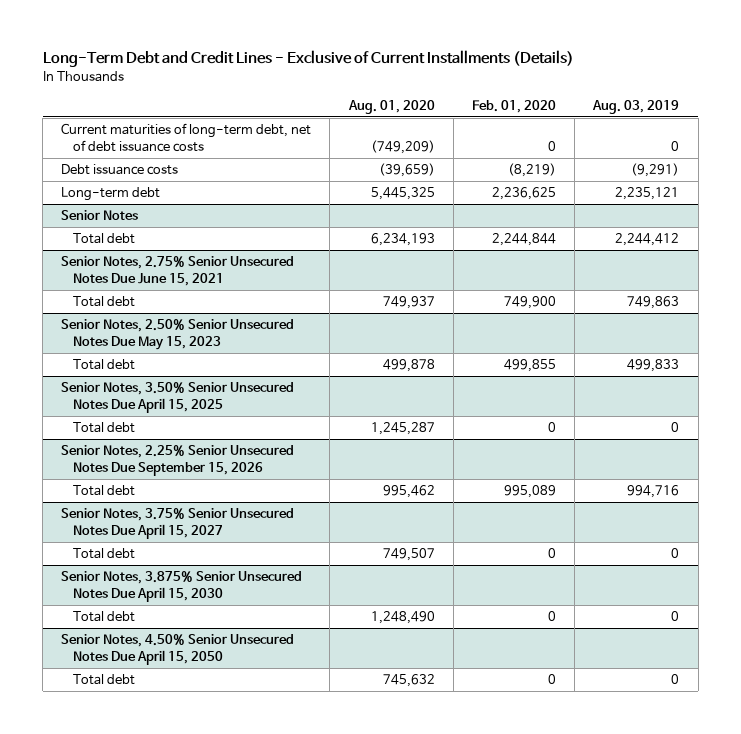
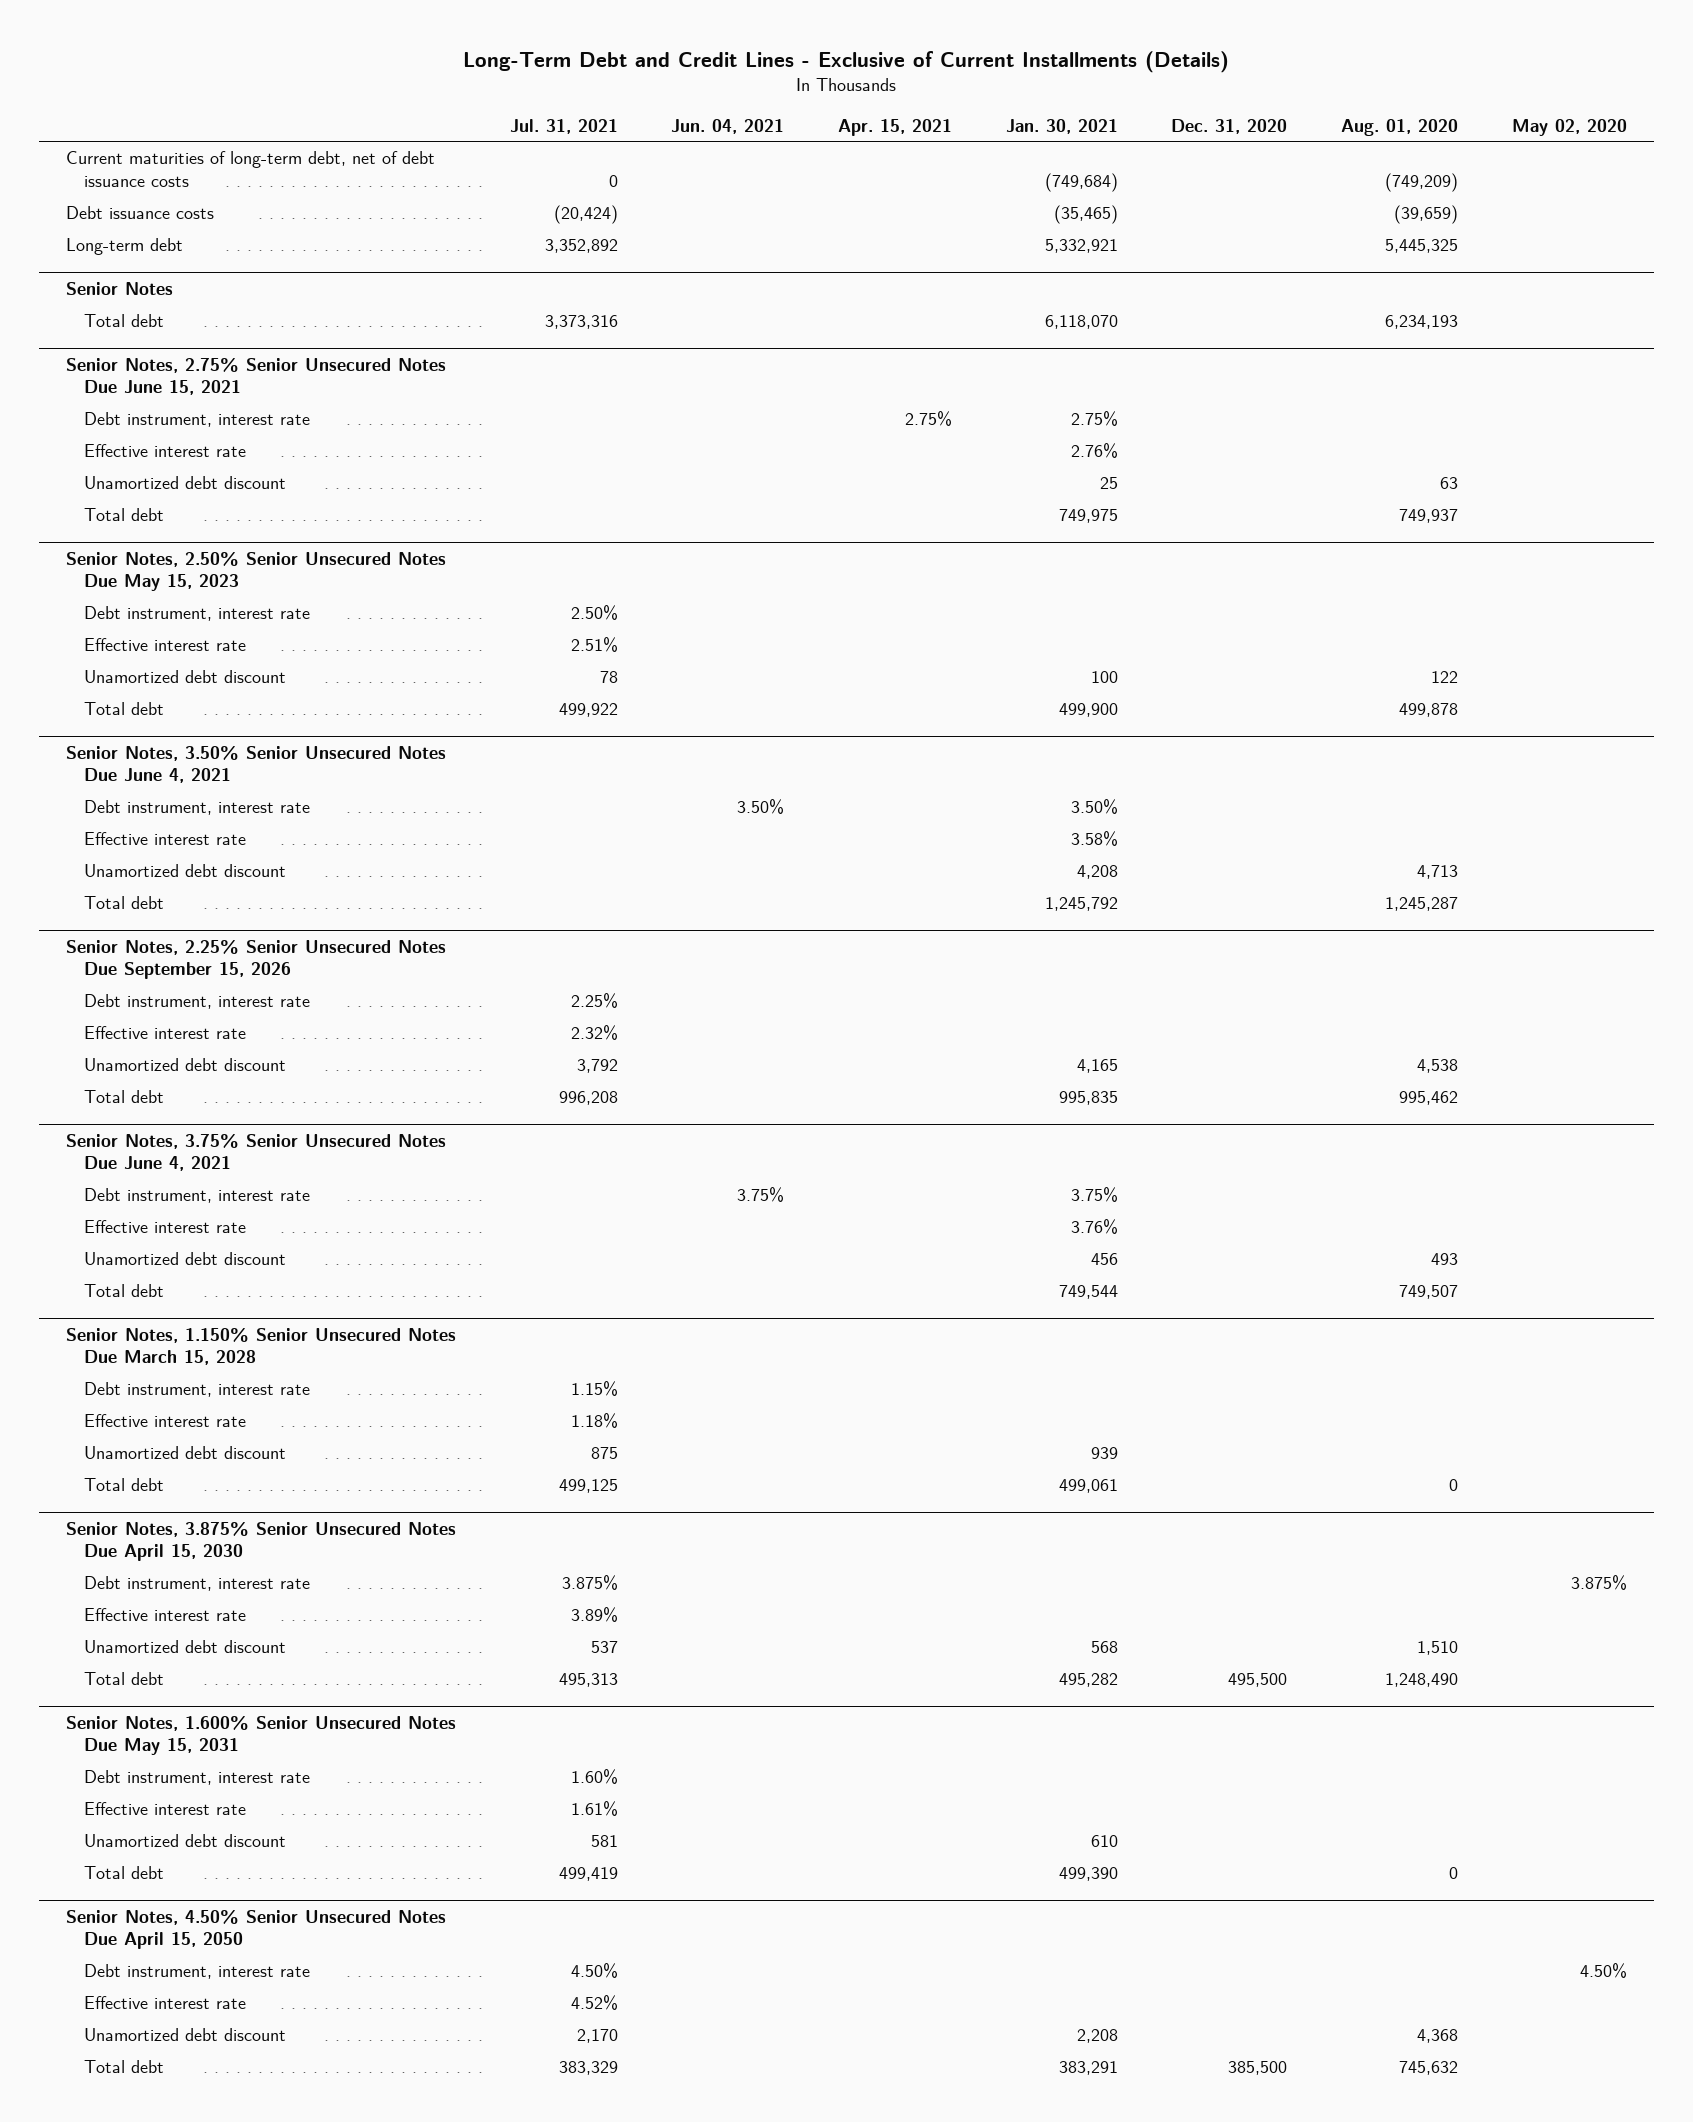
- | Aug. 01, 2020 | Feb. 01, 2020 | Aug. 03, 2019
+ | Jul. 31, 2021 | Jun. 04, 2021 | Apr. 15, 2021 | Jan. 30, 2021 | Dec. 31, 2020 | Aug. 01, 2020 | May 02, 2020
@ Senior Notes, 2.75% Senior Unsecured Notes Due June 15, 2021
+ Debt instrument, interest rate | | | 2.75% | 2.75% | | |
+ Effective interest rate | | | | 2.76% | | |
+ Unamortized debt discount | | | | 25 | | 63 |
@ Senior Notes, 2.50% Senior Unsecured Notes Due May 15, 2023
+ Debt instrument, interest rate | 2.50% | | | | | |
+ Effective interest rate | 2.51% | | | | | |
+ Unamortized debt discount | 78 | | | 100 | | 122 |
- Senior Notes, 3.50% Senior Unsecured Notes Due April 15, 2025
+ Senior Notes, 3.50% Senior Unsecured Notes Due June 4, 2021
+ Debt instrument, interest rate | | 3.50% | | 3.50% | | |
+ Effective interest rate | | | | 3.58% | | |
+ Unamortized debt discount | | | | 4,208 | | 4,713 |
@ Senior Notes, 2.25% Senior Unsecured Notes Due September 15, 2026
+ Debt instrument, interest rate | 2.25% | | | | | |
+ Effective interest rate | 2.32% | | | | | |
+ Unamortized debt discount | 3,792 | | | 4,165 | | 4,538 |
- Senior Notes, 3.75% Senior Unsecured Notes Due April 15, 2027
+ Senior Notes, 3.75% Senior Unsecured Notes Due June 4, 2021
+ Debt instrument, interest rate | | 3.75% | | 3.75% | | |
+ Effective interest rate | | | | 3.76% | | |
+ Unamortized debt discount | | | | 456 | | 493 |
+ Senior Notes, 1.150% Senior Unsecured Notes Due March 15, 2028
+ Debt instrument, interest rate | 1.15% | | | | | |
+ Effective interest rate | 1.18% | | | | | |
+ Unamortized debt discount | 875 | | | 939 | | |
+ Total debt | 499,125 | | | 499,061 | | 0 |
@ Senior Notes, 3.875% Senior Unsecured Notes Due April 15, 2030
+ Debt instrument, interest rate | 3.875% | | | | | | 3.875%
+ Effective interest rate | 3.89% | | | | | |
+ Unamortized debt discount | 537 | | | 568 | | 1,510 |
+ Senior Notes, 1.600% Senior Unsecured Notes Due May 15, 2031
+ Debt instrument, interest rate | 1.60% | | | | | |
+ Effective interest rate | 1.61% | | | | | |
+ Unamortized debt discount | 581 | | | 610 | | |
+ Total debt | 499,419 | | | 499,390 | | 0 |
@ Senior Notes, 4.50% Senior Unsecured Notes Due April 15, 2050
+ Debt instrument, interest rate | 4.50% | | | | | | 4.50%
+ Effective interest rate | 4.52% | | | | | |
+ Unamortized debt discount | 2,170 | | | 2,208 | | 4,368 |

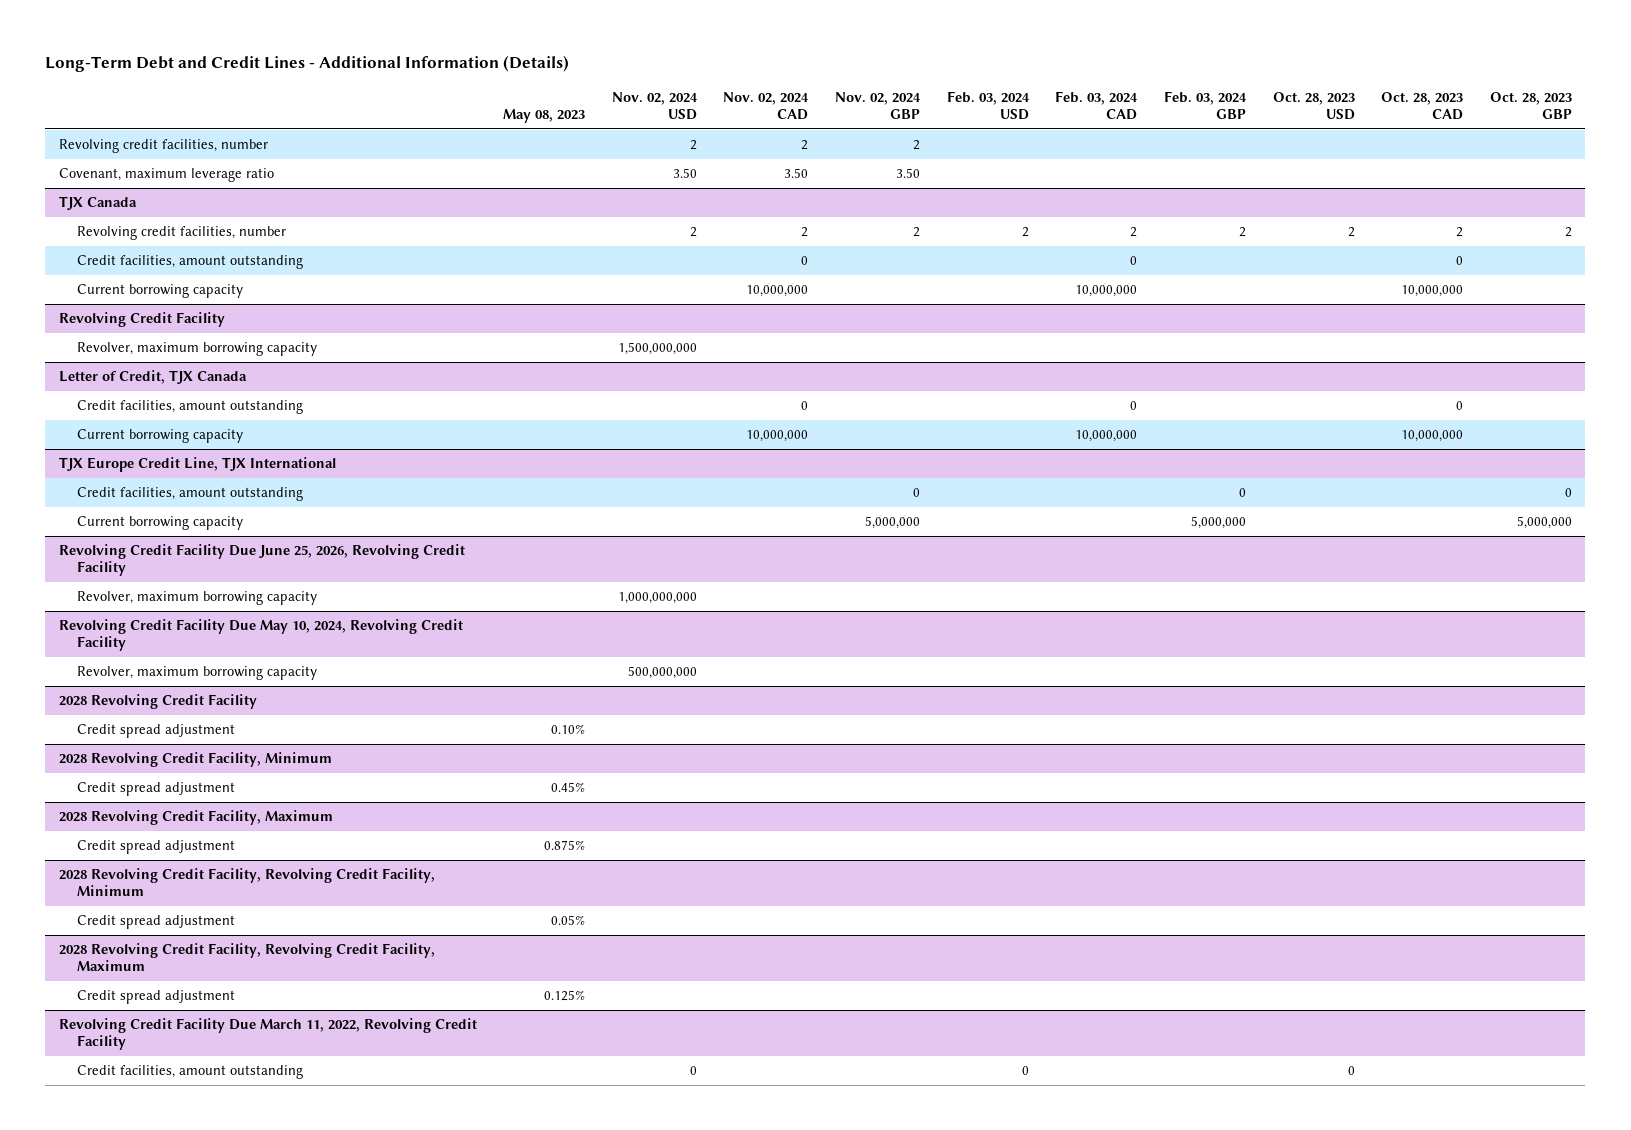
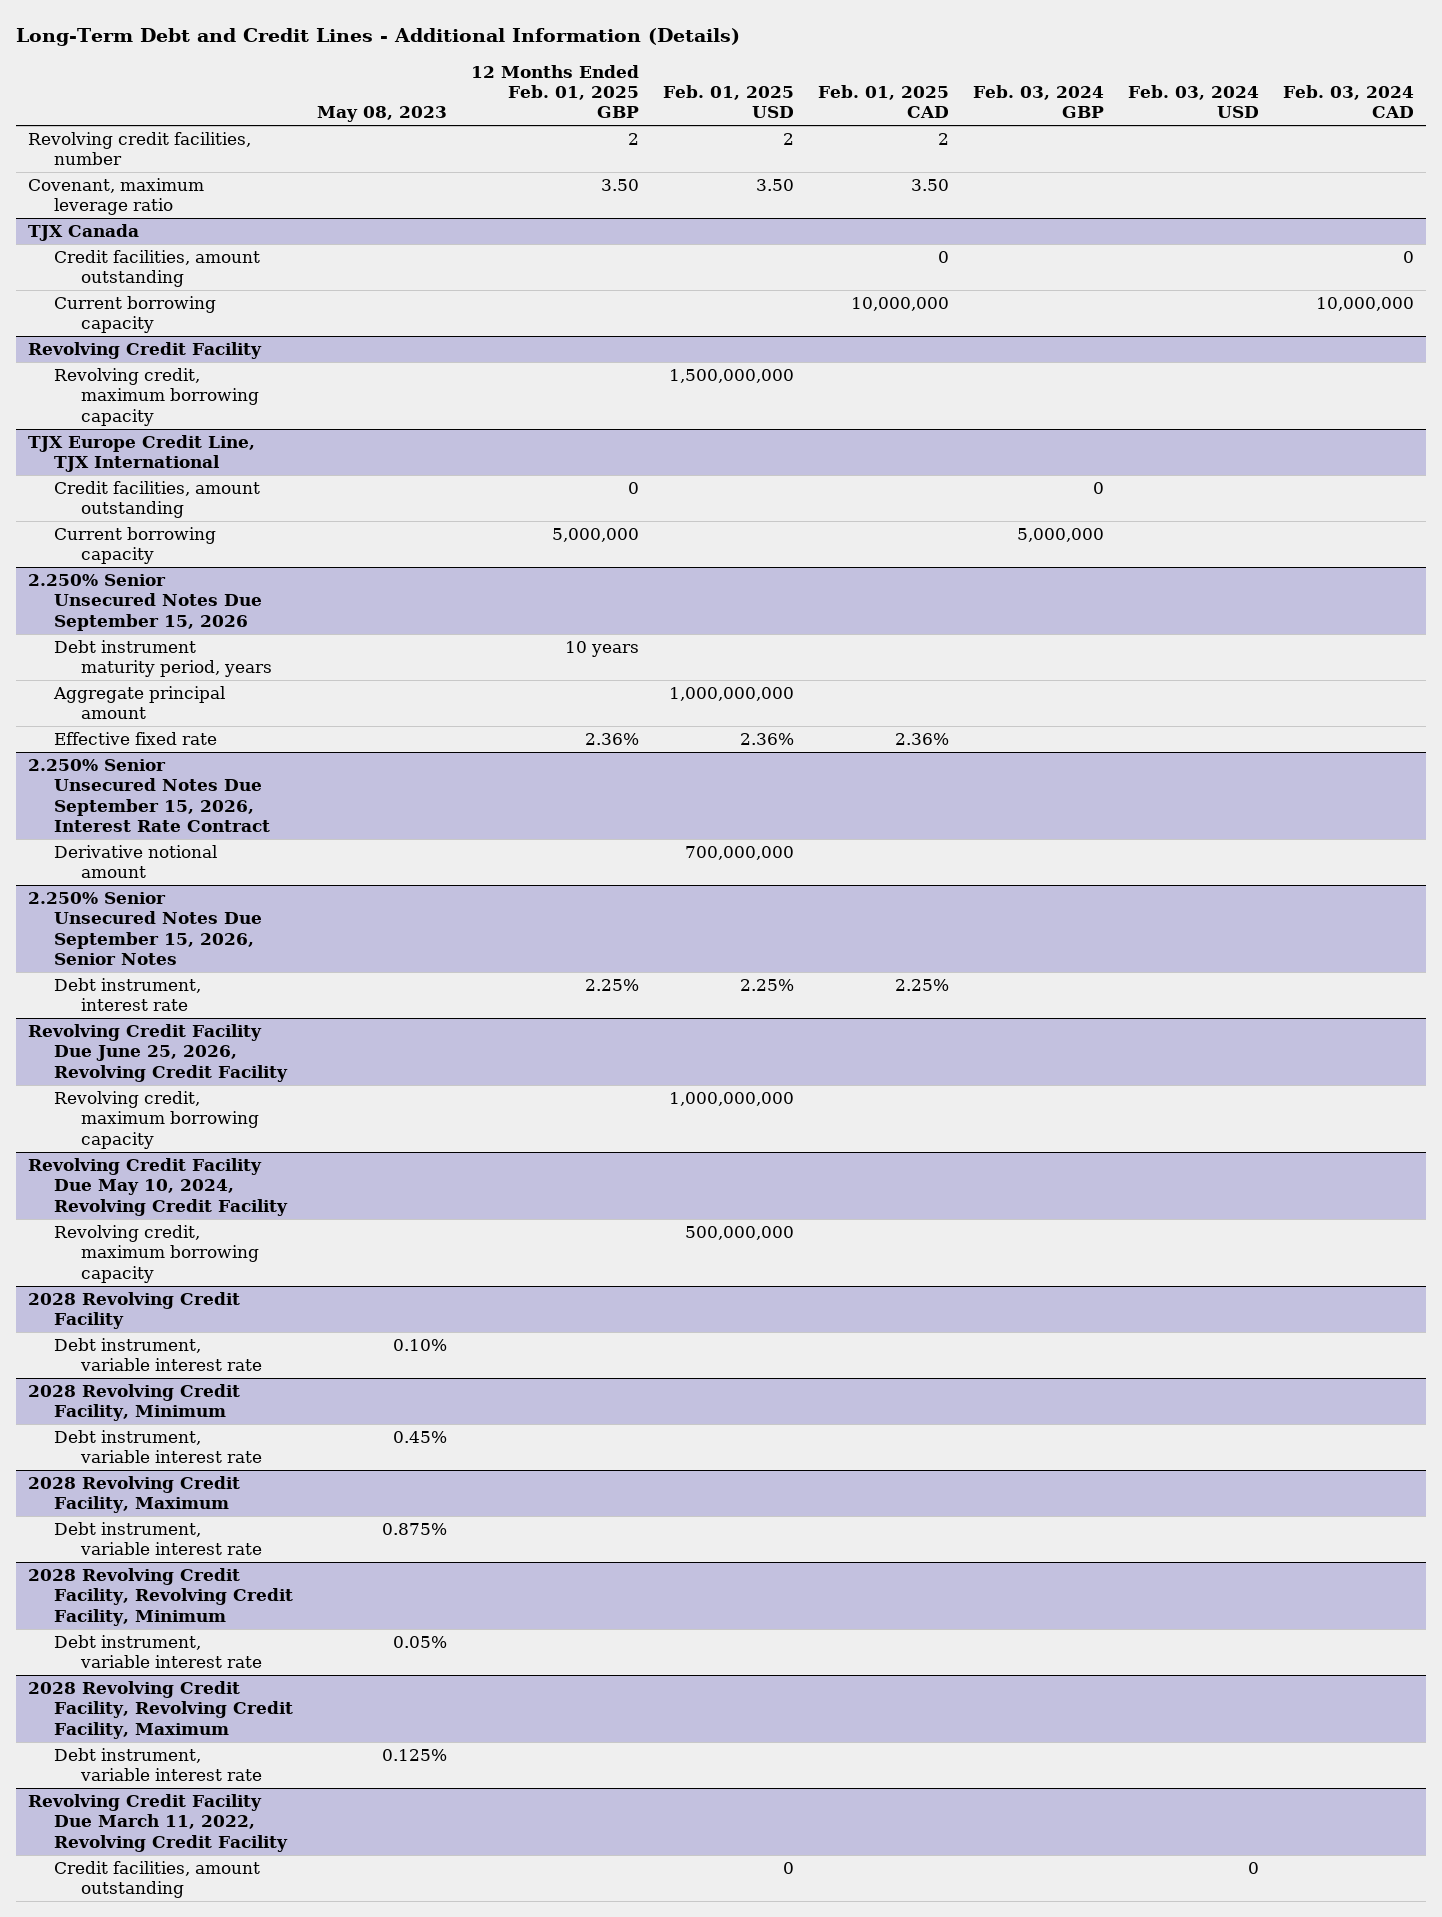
- | May 08, 2023 | Nov. 02, 2024 USD | Nov. 02, 2024 CAD | Nov. 02, 2024 GBP | Feb. 03, 2024 USD | Feb. 03, 2024 CAD | Feb. 03, 2024 GBP | Oct. 28, 2023 USD | Oct. 28, 2023 CAD | Oct. 28, 2023 GBP
+ | May 08, 2023 | 12 Months Ended Feb. 01, 2025 GBP | Feb. 01, 2025 USD | Feb. 01, 2025 CAD | Feb. 03, 2024 GBP | Feb. 03, 2024 USD | Feb. 03, 2024 CAD
@ TJX Canada
- Revolving credit facilities, number | | 2 | 2 | 2 | 2 | 2 | 2 | 2 | 2 | 2
@ Revolving Credit Facility
- Revolver, maximum borrowing capacity | | 1,500,000,000 | | | | | | | |
- Letter of Credit, TJX Canada
- Credit facilities, amount outstanding | | | 0 | | | 0 | | | 0 |
- Current borrowing capacity | | | 10,000,000 | | | 10,000,000 | | | 10,000,000 |
@ Revolving Credit Facility
+ Revolving credit, maximum borrowing capacity | | | 1,500,000,000 | | | |
+ 2.250% Senior Unsecured Notes Due September 15, 2026
+ Debt instrument maturity period, years | | 10 years | | | | |
+ Aggregate principal amount | | | 1,000,000,000 | | | |
+ Effective fixed rate | | 2.36% | 2.36% | 2.36% | | |
+ 2.250% Senior Unsecured Notes Due September 15, 2026, Interest Rate Contract
+ Derivative notional amount | | | 700,000,000 | | | |
+ 2.250% Senior Unsecured Notes Due September 15, 2026, Senior Notes
+ Debt instrument, interest rate | | 2.25% | 2.25% | 2.25% | | |
@ Revolving Credit Facility Due June 25, 2026, Revolving Credit Facility
- Revolver, maximum borrowing capacity | | 1,000,000,000 | | | | | | | |
+ Revolving credit, maximum borrowing capacity | | | 1,000,000,000 | | | |
@ Revolving Credit Facility Due May 10, 2024, Revolving Credit Facility
- Revolver, maximum borrowing capacity | | 500,000,000 | | | | | | | |
+ Revolving credit, maximum borrowing capacity | | | 500,000,000 | | | |
@ 2028 Revolving Credit Facility
- Credit spread adjustment | 0.10% | | | | | | | | |
+ Debt instrument, variable interest rate | 0.10% | | | | | |
@ 2028 Revolving Credit Facility, Minimum
- Credit spread adjustment | 0.45% | | | | | | | | |
+ Debt instrument, variable interest rate | 0.45% | | | | | |
@ 2028 Revolving Credit Facility, Maximum
- Credit spread adjustment | 0.875% | | | | | | | | |
+ Debt instrument, variable interest rate | 0.875% | | | | | |
@ 2028 Revolving Credit Facility, Revolving Credit Facility, Minimum
- Credit spread adjustment | 0.05% | | | | | | | | |
+ Debt instrument, variable interest rate | 0.05% | | | | | |
@ 2028 Revolving Credit Facility, Revolving Credit Facility, Maximum
- Credit spread adjustment | 0.125% | | | | | | | | |
+ Debt instrument, variable interest rate | 0.125% | | | | | |

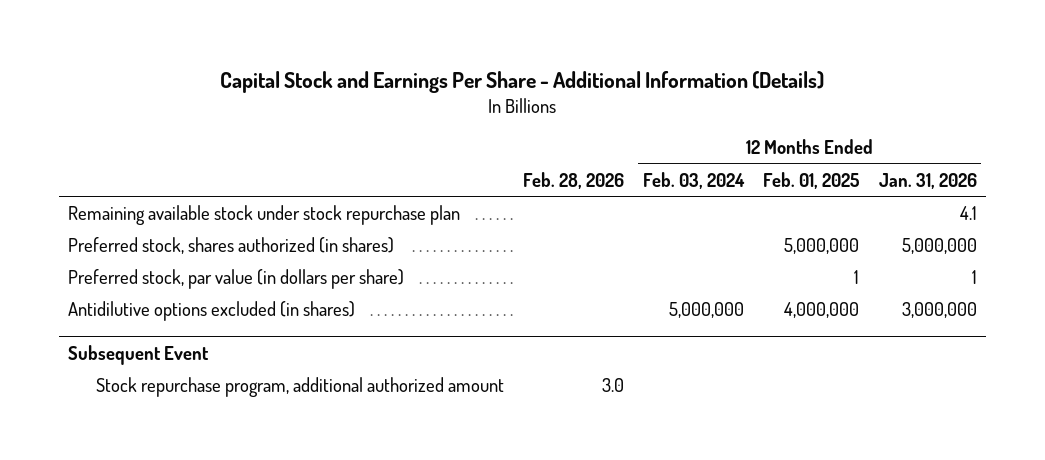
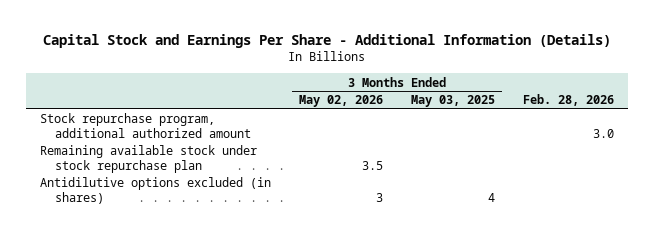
- | Feb. 28, 2026 | 12 Months Ended Feb. 03, 2024 | 12 Months Ended Feb. 01, 2025 | 12 Months Ended Jan. 31, 2026
+ | 3 Months Ended May 02, 2026 | 3 Months Ended May 03, 2025 | Feb. 28, 2026
+ Stock repurchase program, additional authorized amount | | | 3.0
- Preferred stock, shares authorized (in shares) | | | 5,000,000 | 5,000,000
- Preferred stock, par value (in dollars per share) | | | 1 | 1
- Subsequent Event
- Stock repurchase program, additional authorized amount | 3.0 | | |

